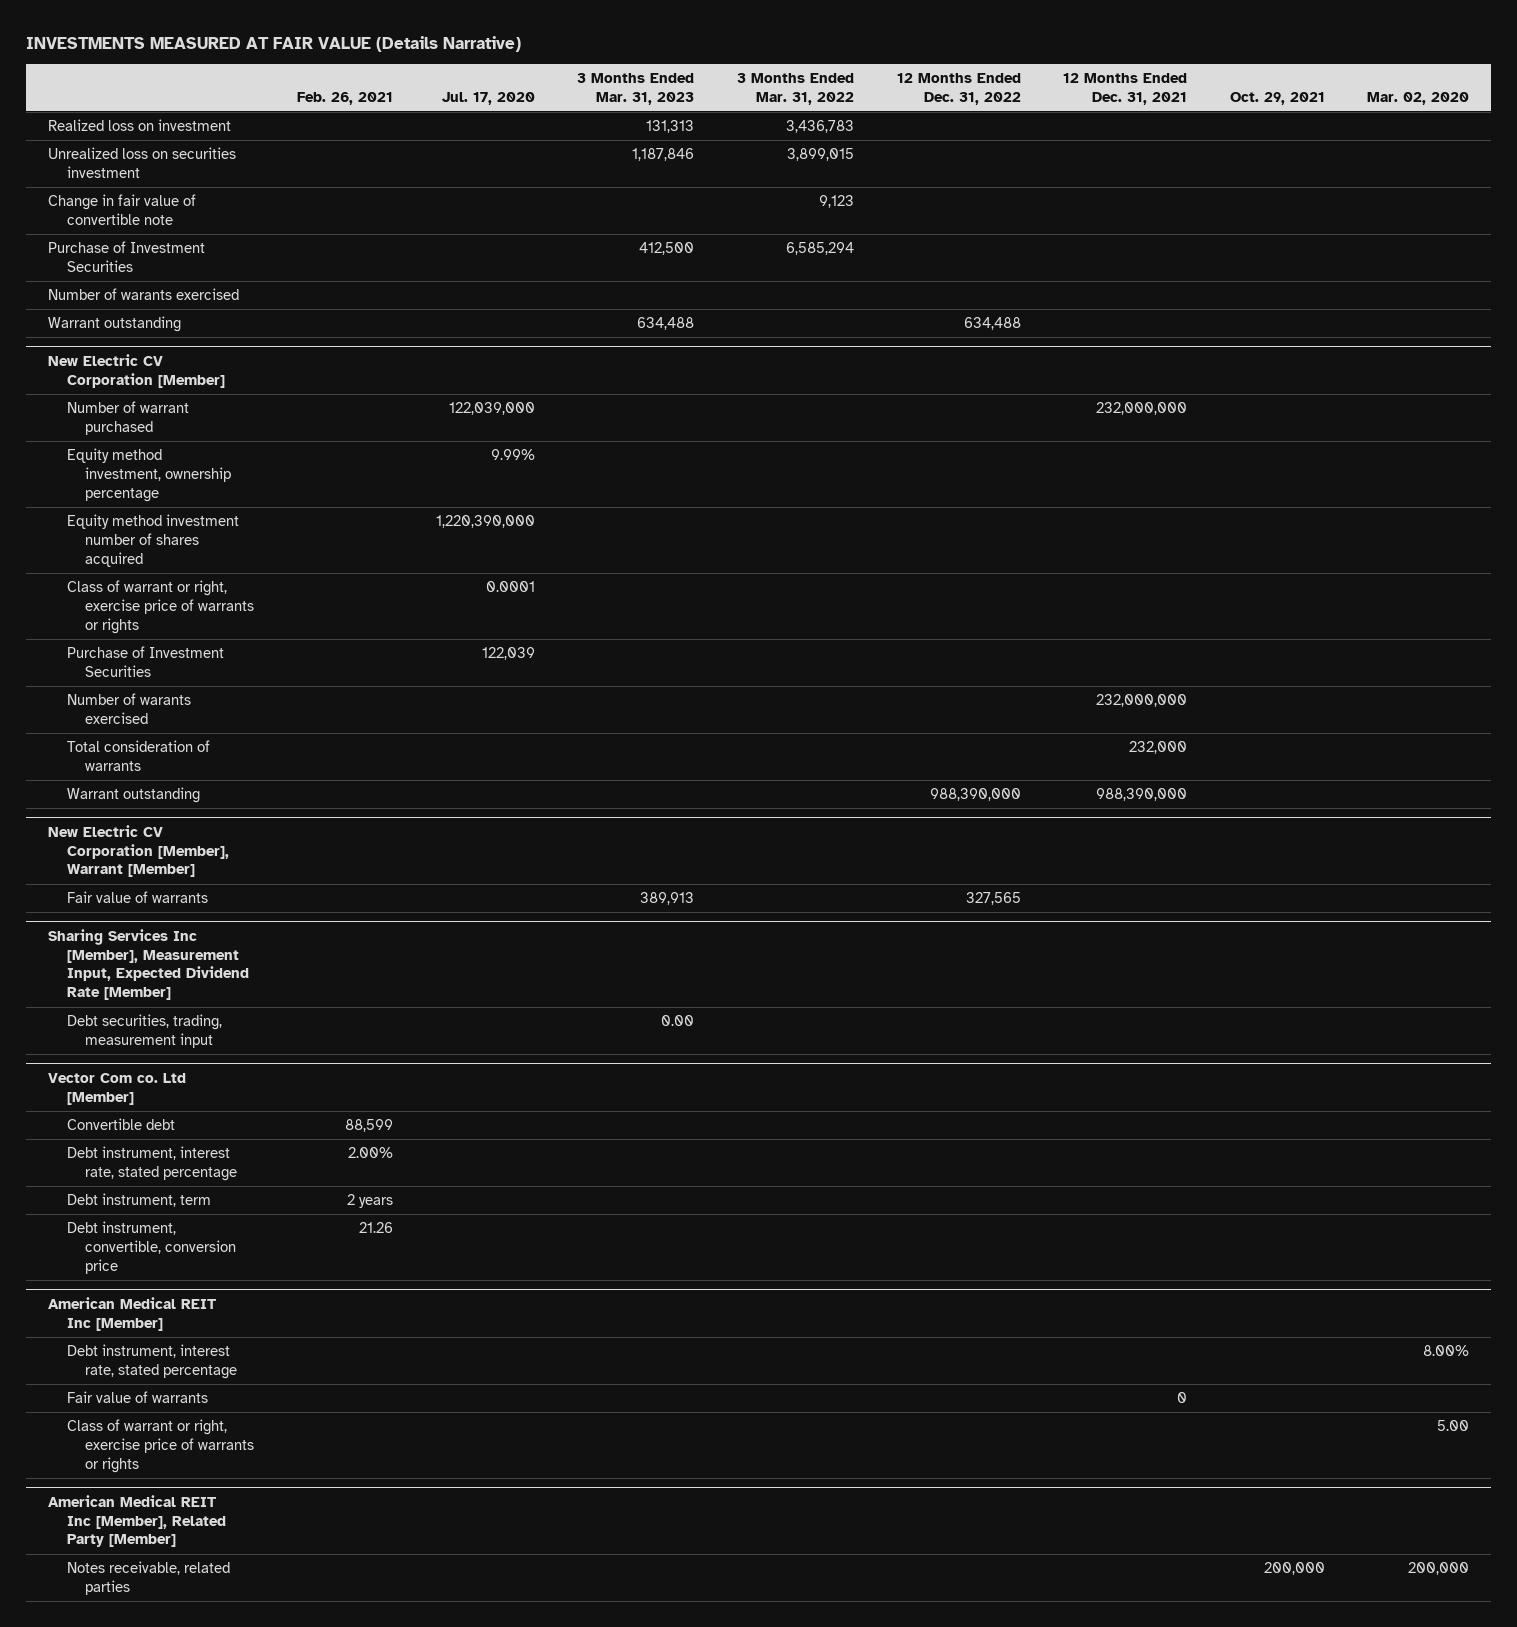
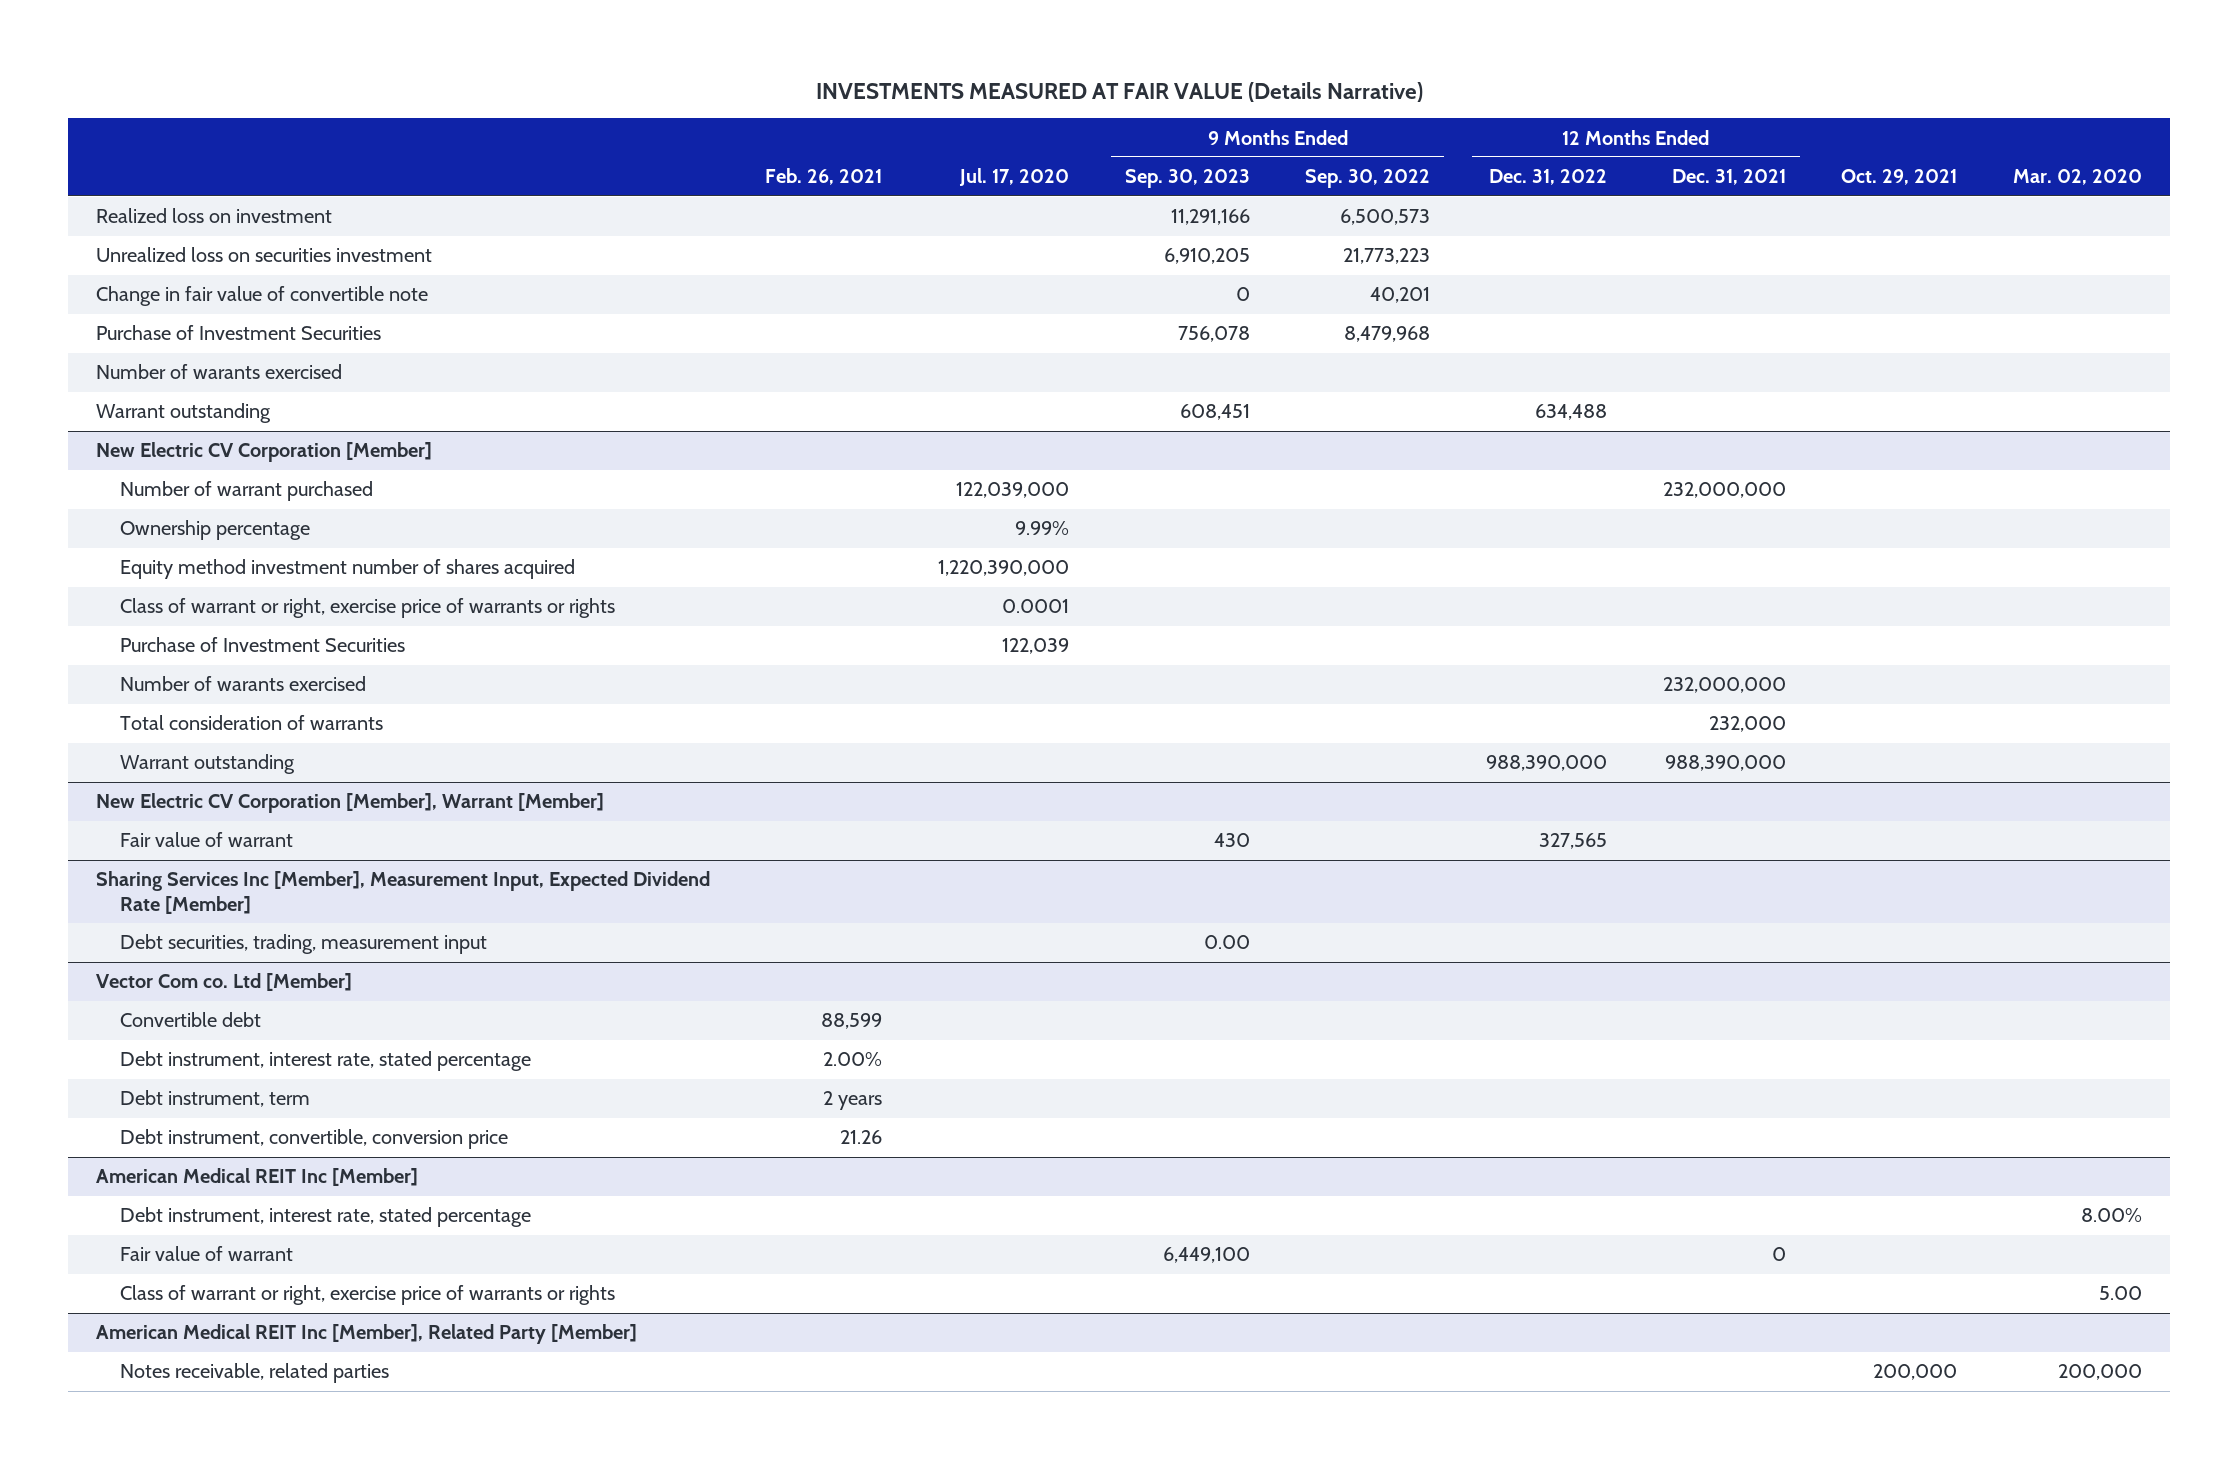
- | Feb. 26, 2021 | Jul. 17, 2020 | 3 Months Ended Mar. 31, 2023 | 3 Months Ended Mar. 31, 2022 | 12 Months Ended Dec. 31, 2022 | 12 Months Ended Dec. 31, 2021 | Oct. 29, 2021 | Mar. 02, 2020
+ | Feb. 26, 2021 | Jul. 17, 2020 | 9 Months Ended Sep. 30, 2023 | 9 Months Ended Sep. 30, 2022 | 12 Months Ended Dec. 31, 2022 | 12 Months Ended Dec. 31, 2021 | Oct. 29, 2021 | Mar. 02, 2020
@ New Electric CV Corporation [Member]
- Equity method investment, ownership percentage | | 9.99% | | | | | |
+ Ownership percentage | | 9.99% | | | | | |
@ New Electric CV Corporation [Member], Warrant [Member]
- Fair value of warrants | | | 389,913 | | 327,565 | | |
+ Fair value of warrant | | | 430 | | 327,565 | | |
@ American Medical REIT Inc [Member]
- Fair value of warrants | | | | | | 0 | |
+ Fair value of warrant | | | 6,449,100 | | | 0 | |

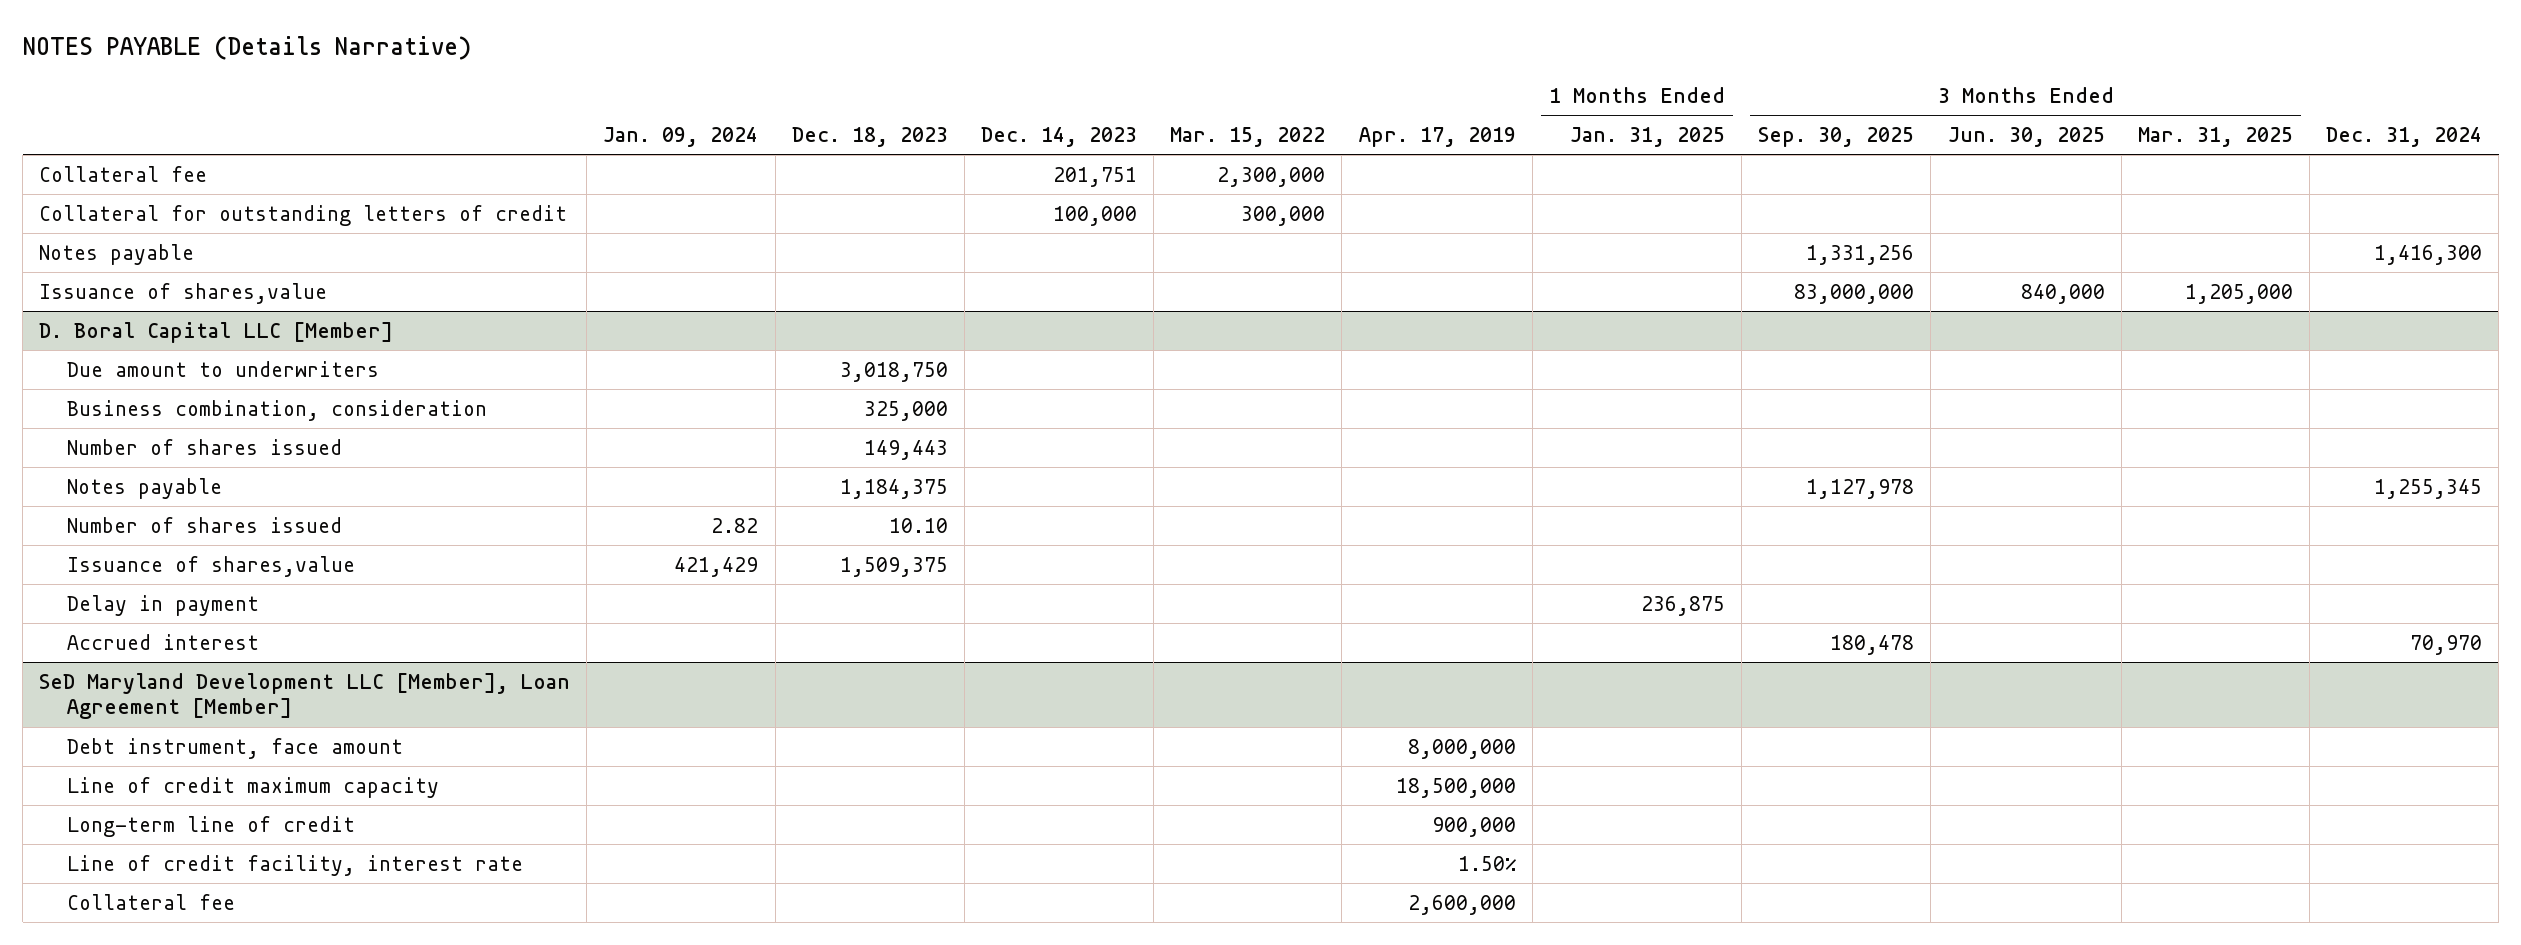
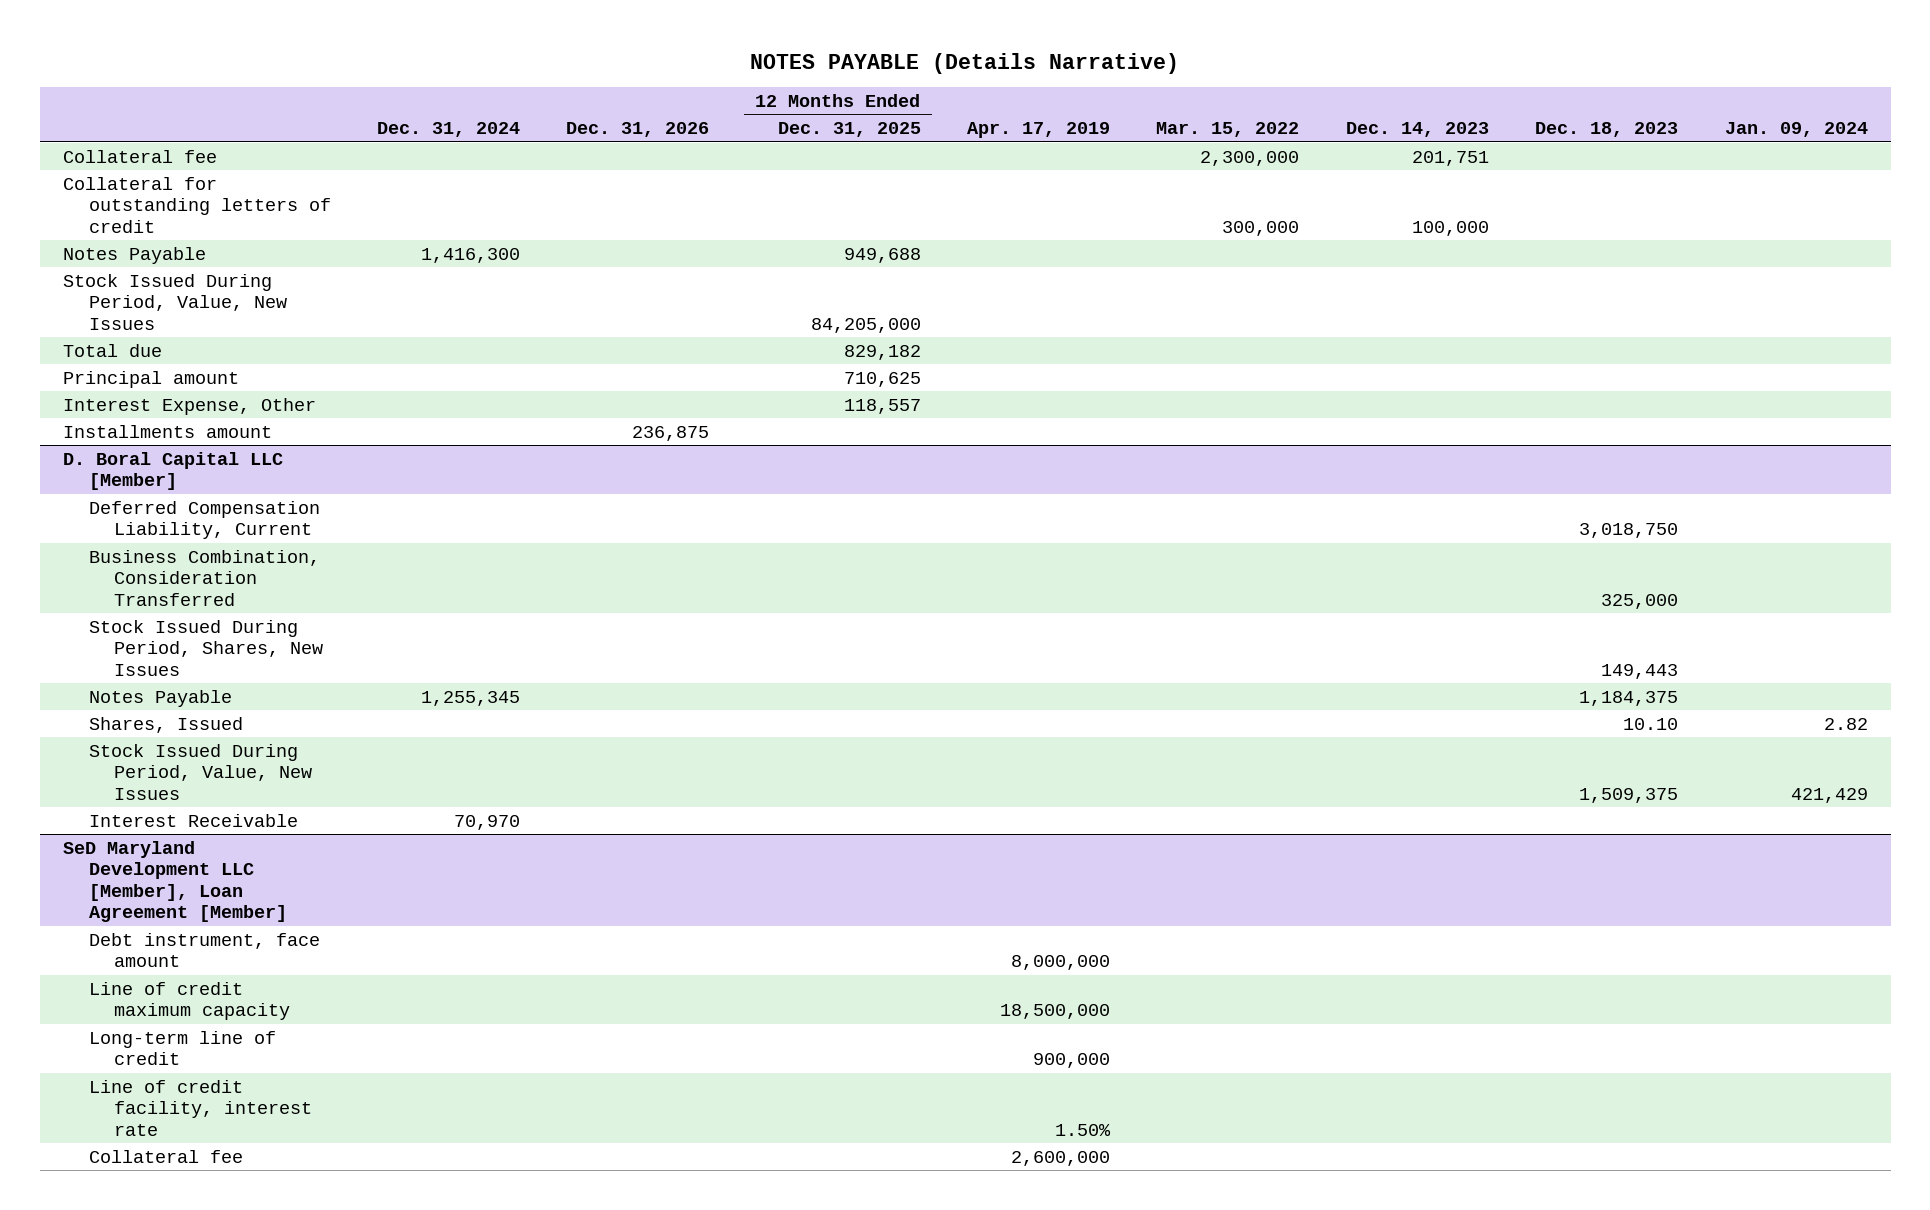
- | Jan. 09, 2024 | Dec. 18, 2023 | Dec. 14, 2023 | Mar. 15, 2022 | Apr. 17, 2019 | 1 Months Ended Jan. 31, 2025 | 3 Months Ended Sep. 30, 2025 | 3 Months Ended Jun. 30, 2025 | 3 Months Ended Mar. 31, 2025 | Dec. 31, 2024
+ | Dec. 31, 2024 | Dec. 31, 2026 | 12 Months Ended Dec. 31, 2025 | Apr. 17, 2019 | Mar. 15, 2022 | Dec. 14, 2023 | Dec. 18, 2023 | Jan. 09, 2024
- Notes payable | | | | | | | 1,331,256 | | | 1,416,300
- Issuance of shares,value | | | | | | | 83,000,000 | 840,000 | 1,205,000 |
+ Notes Payable | 1,416,300 | | 949,688 | | | | |
+ Stock Issued During Period, Value, New Issues | | | 84,205,000 | | | | |
+ Total due | | | 829,182 | | | | |
+ Principal amount | | | 710,625 | | | | |
+ Interest Expense, Other | | | 118,557 | | | | |
+ Installments amount | | 236,875 | | | | | |
@ D. Boral Capital LLC [Member]
- Due amount to underwriters | | 3,018,750 | | | | | | | |
- Business combination, consideration | | 325,000 | | | | | | | |
- Number of shares issued | | 149,443 | | | | | | | |
- Notes payable | | 1,184,375 | | | | | 1,127,978 | | | 1,255,345
- Number of shares issued | 2.82 | 10.10 | | | | | | | |
- Issuance of shares,value | 421,429 | 1,509,375 | | | | | | | |
- Delay in payment | | | | | | 236,875 | | | |
- Accrued interest | | | | | | | 180,478 | | | 70,970
+ Deferred Compensation Liability, Current | | | | | | | 3,018,750 |
+ Business Combination, Consideration Transferred | | | | | | | 325,000 |
+ Stock Issued During Period, Shares, New Issues | | | | | | | 149,443 |
+ Notes Payable | 1,255,345 | | | | | | 1,184,375 |
+ Shares, Issued | | | | | | | 10.10 | 2.82
+ Stock Issued During Period, Value, New Issues | | | | | | | 1,509,375 | 421,429
+ Interest Receivable | 70,970 | | | | | | |

